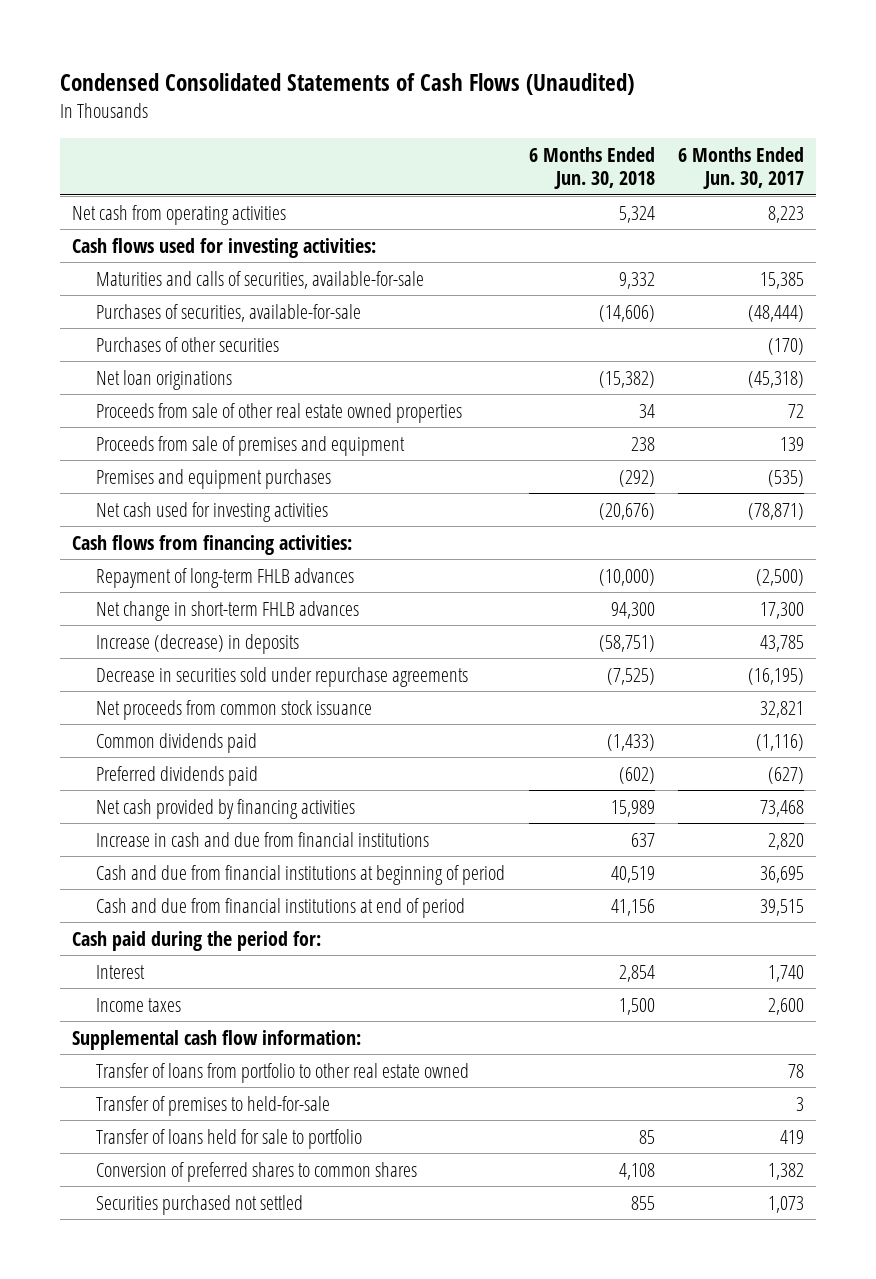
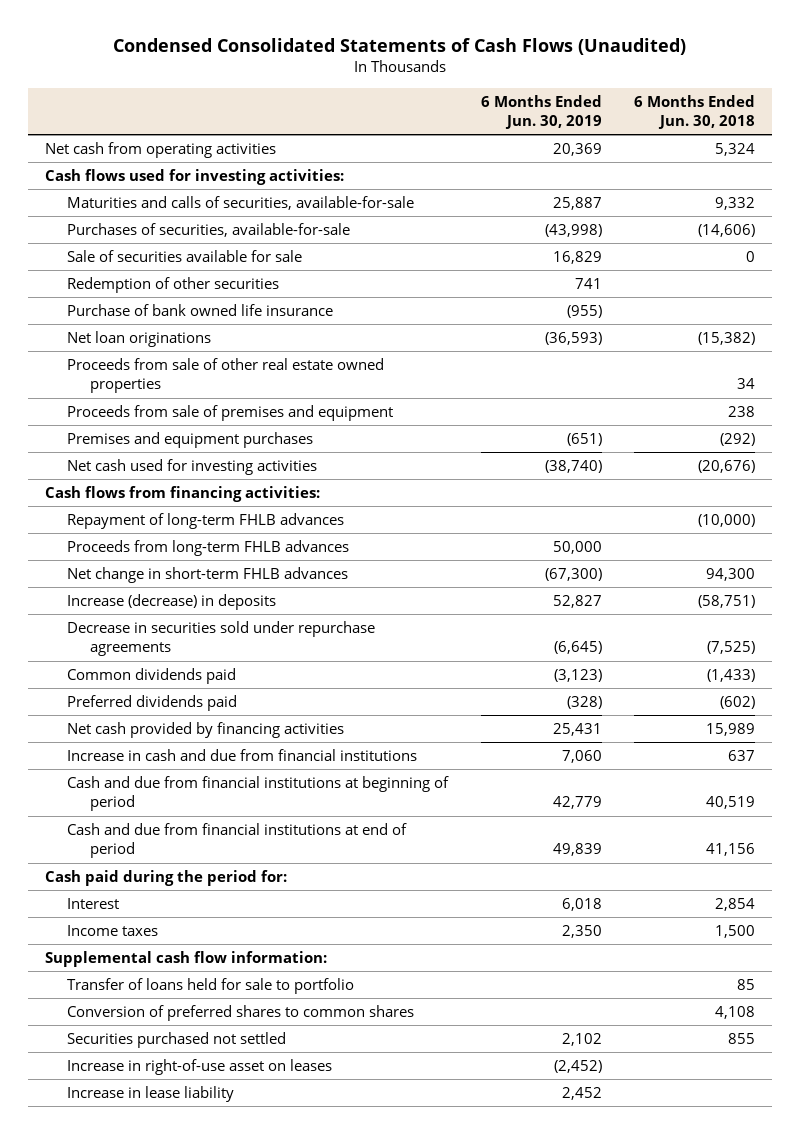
- | 6 Months Ended Jun. 30, 2018 | 6 Months Ended Jun. 30, 2017
+ | 6 Months Ended Jun. 30, 2019 | 6 Months Ended Jun. 30, 2018
- Purchases of other securities | | (170)
+ Sale of securities available for sale | 16,829 | 0
+ Redemption of other securities | 741 |
+ Purchase of bank owned life insurance | (955) |
+ Proceeds from long-term FHLB advances | 50,000 |
- Net proceeds from common stock issuance | | 32,821
- Transfer of loans from portfolio to other real estate owned | | 78
- Transfer of premises to held-for-sale | | 3
+ Increase in right-of-use asset on leases | (2,452) |
+ Increase in lease liability | 2,452 |

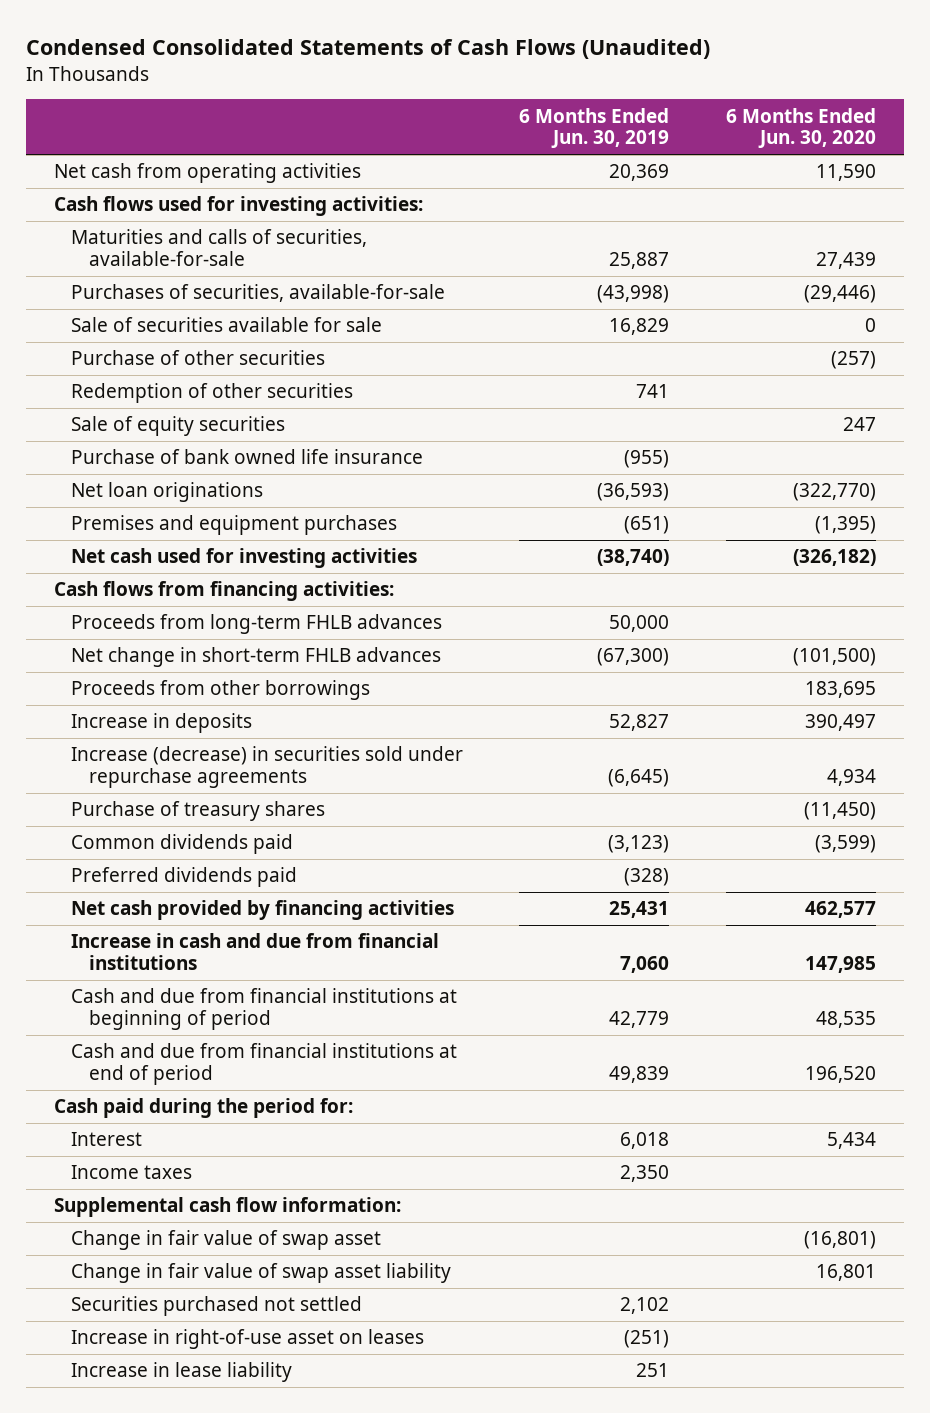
- | 6 Months Ended Jun. 30, 2019 | 6 Months Ended Jun. 30, 2018
+ | 6 Months Ended Jun. 30, 2019 | 6 Months Ended Jun. 30, 2020
+ Purchase of other securities | | (257)
+ Sale of equity securities | | 247
- Proceeds from sale of other real estate owned properties | | 34
- Proceeds from sale of premises and equipment | | 238
- Repayment of long-term FHLB advances | | (10,000)
- Increase (decrease) in deposits | 52,827 | (58,751)
- Decrease in securities sold under repurchase agreements | (6,645) | (7,525)
+ Proceeds from other borrowings | | 183,695
+ Increase in deposits | 52,827 | 390,497
+ Increase (decrease) in securities sold under repurchase agreements | (6,645) | 4,934
+ Purchase of treasury shares | | (11,450)
- Transfer of loans held for sale to portfolio | | 85
- Conversion of preferred shares to common shares | | 4,108
+ Change in fair value of swap asset | | (16,801)
+ Change in fair value of swap asset liability | | 16,801
- Increase in right-of-use asset on leases | (2,452) |
- Increase in lease liability | 2,452 |
+ Increase in right-of-use asset on leases | (251) |
+ Increase in lease liability | 251 |

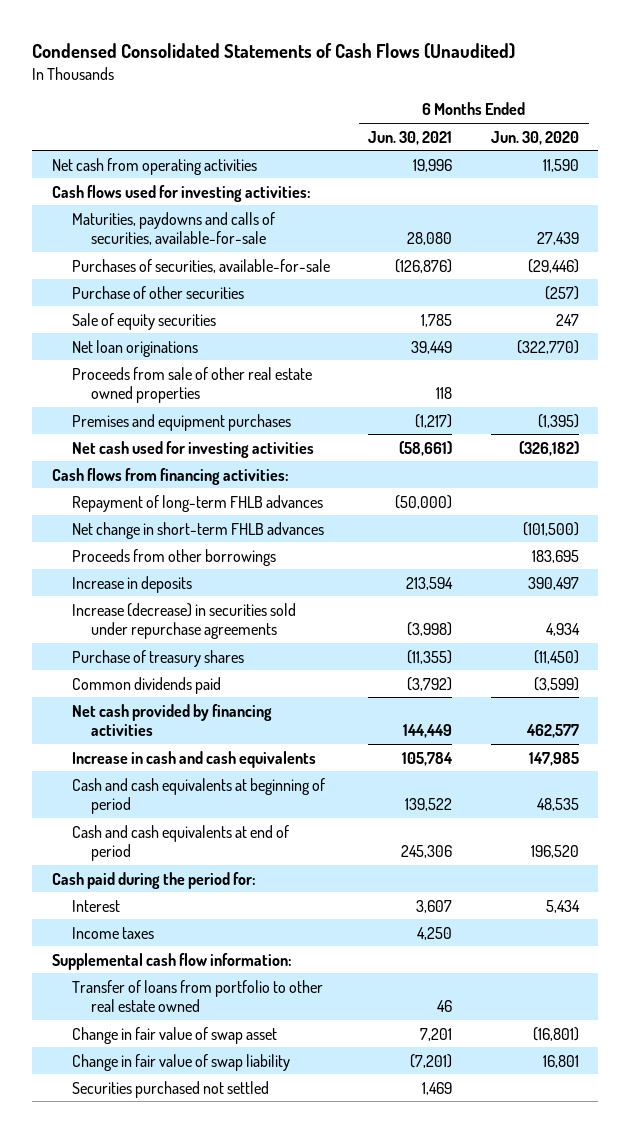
- | 6 Months Ended Jun. 30, 2019 | 6 Months Ended Jun. 30, 2020
+ | 6 Months Ended Jun. 30, 2021 | 6 Months Ended Jun. 30, 2020
- Maturities and calls of securities, available-for-sale | 25,887 | 27,439
+ Maturities, paydowns and calls of securities, available-for-sale | 28,080 | 27,439
- Sale of securities available for sale | 16,829 | 0
- Redemption of other securities | 741 |
- Purchase of bank owned life insurance | (955) |
+ Proceeds from sale of other real estate owned properties | 118 |
- Proceeds from long-term FHLB advances | 50,000 |
+ Repayment of long-term FHLB advances | (50,000) |
- Preferred dividends paid | (328) |
- Increase in cash and due from financial institutions | 7,060 | 147,985
- Cash and due from financial institutions at beginning of period | 42,779 | 48,535
- Cash and due from financial institutions at end of period | 49,839 | 196,520
+ Increase in cash and cash equivalents | 105,784 | 147,985
+ Cash and cash equivalents at beginning of period | 139,522 | 48,535
+ Cash and cash equivalents at end of period | 245,306 | 196,520
+ Transfer of loans from portfolio to other real estate owned | 46 |
- Change in fair value of swap asset liability | | 16,801
+ Change in fair value of swap liability | (7,201) | 16,801
- Increase in right-of-use asset on leases | (251) |
- Increase in lease liability | 251 |

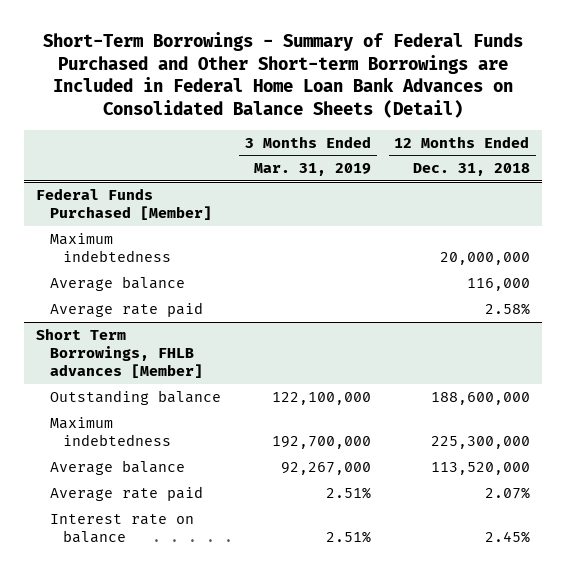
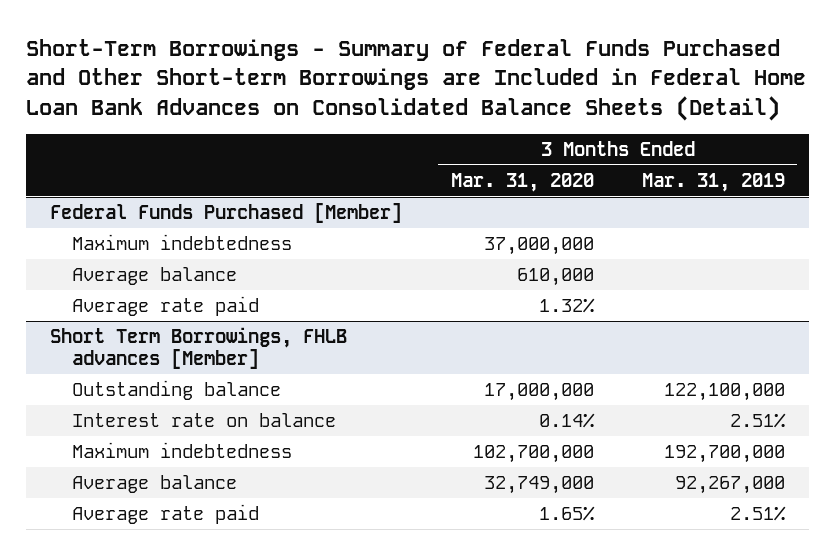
- | 3 Months Ended Mar. 31, 2019 | 12 Months Ended Dec. 31, 2018
+ | 3 Months Ended Mar. 31, 2020 | 3 Months Ended Mar. 31, 2019
@ Short Term Borrowings, FHLB advances [Member]
moved up: Interest rate on balance | 0.14% | 2.51%

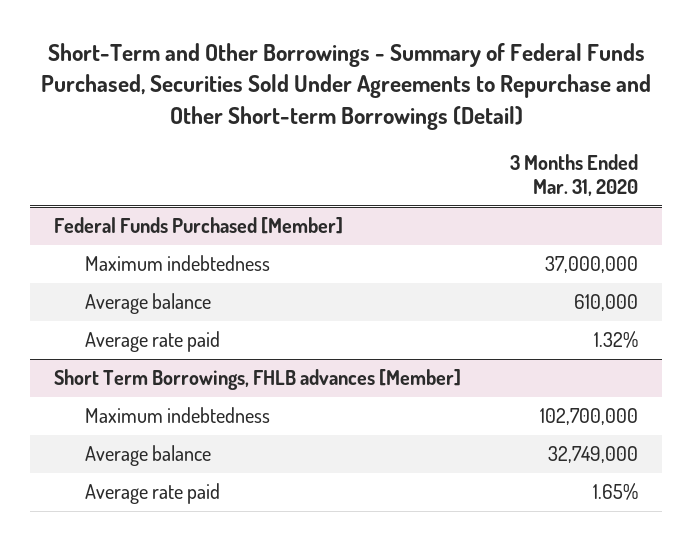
- Short-Term Borrowings - Summary of Federal Funds Purchased and Other Short-term Borrowings are Included in Federal Home Loan Bank Advances on Consolidated Balance Sheets (Detail)
+ Short-Term and Other Borrowings - Summary of Federal Funds Purchased, Securities Sold Under Agreements to Repurchase and Other Short-term Borrowings (Detail)
- | 3 Months Ended Mar. 31, 2020 | 3 Months Ended Mar. 31, 2019
+ | 3 Months Ended Mar. 31, 2020
@ Short Term Borrowings, FHLB advances [Member]
- Outstanding balance | 17,000,000 | 122,100,000
- Interest rate on balance | 0.14% | 2.51%

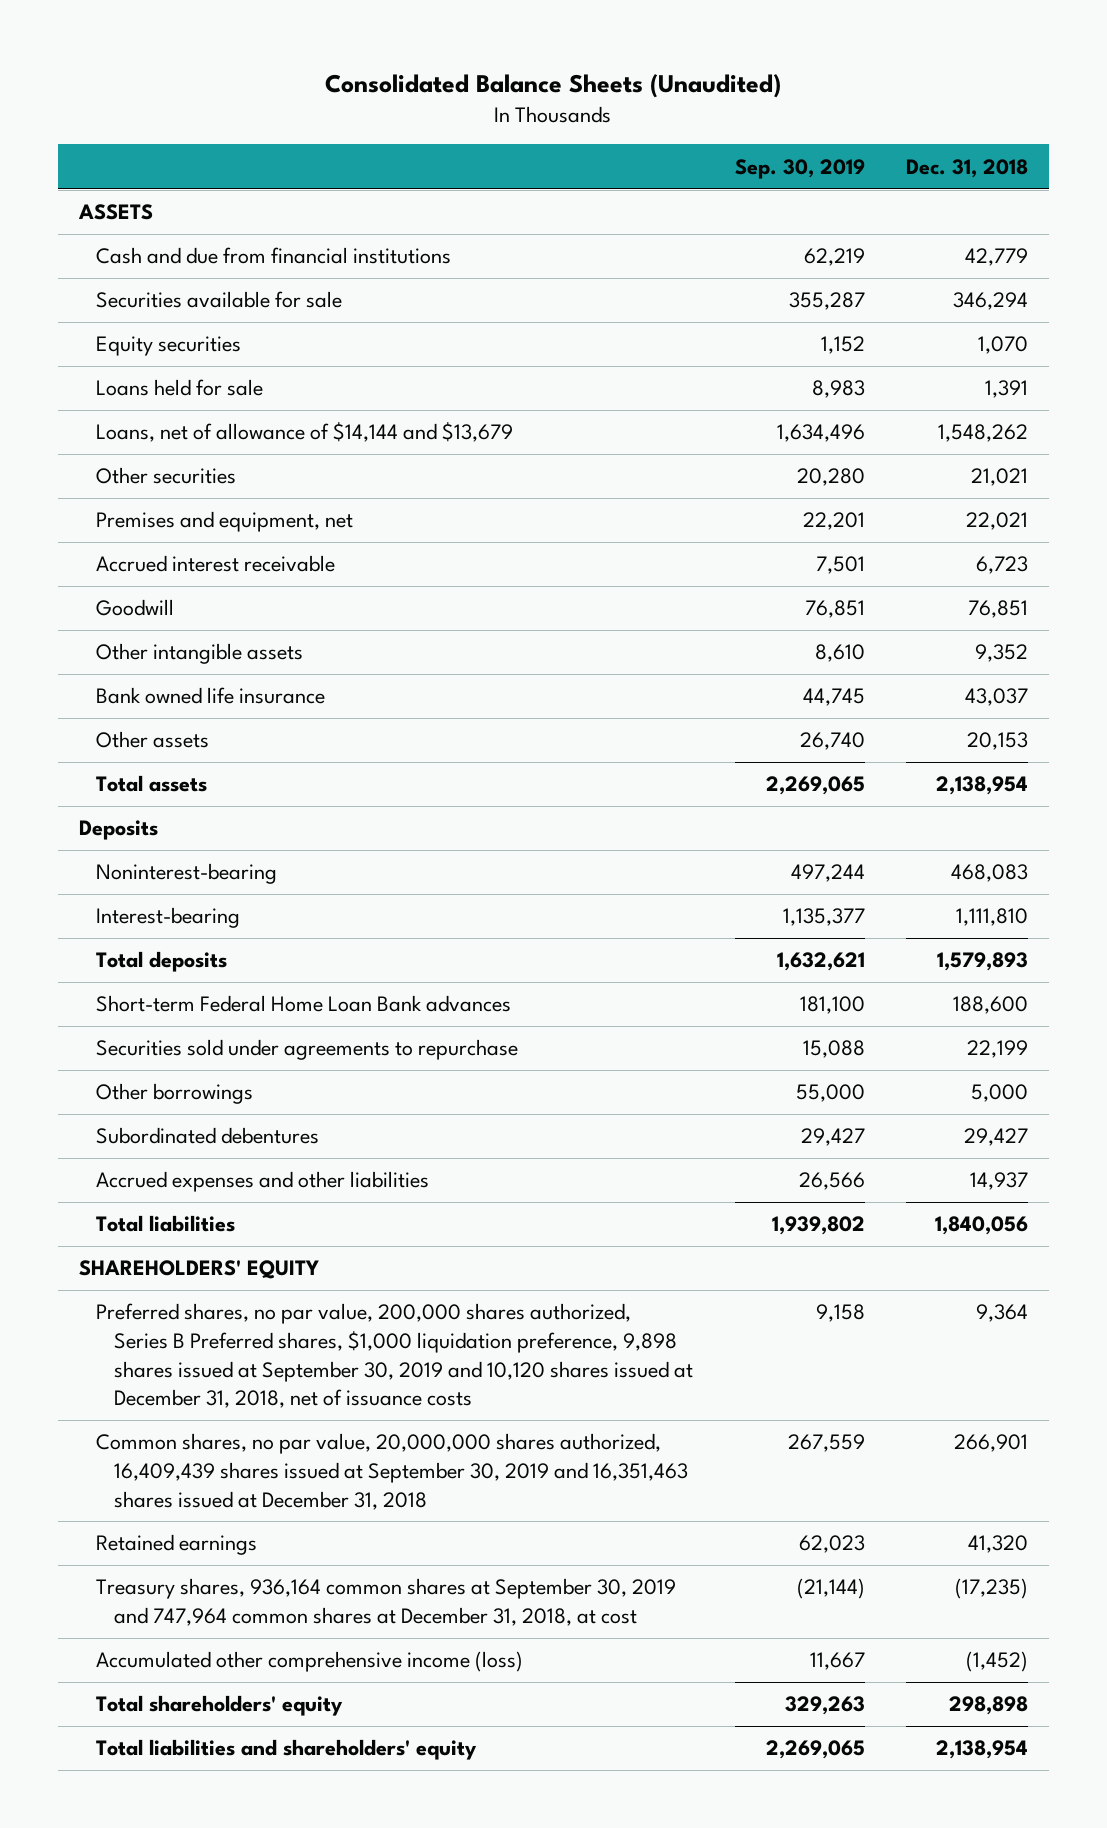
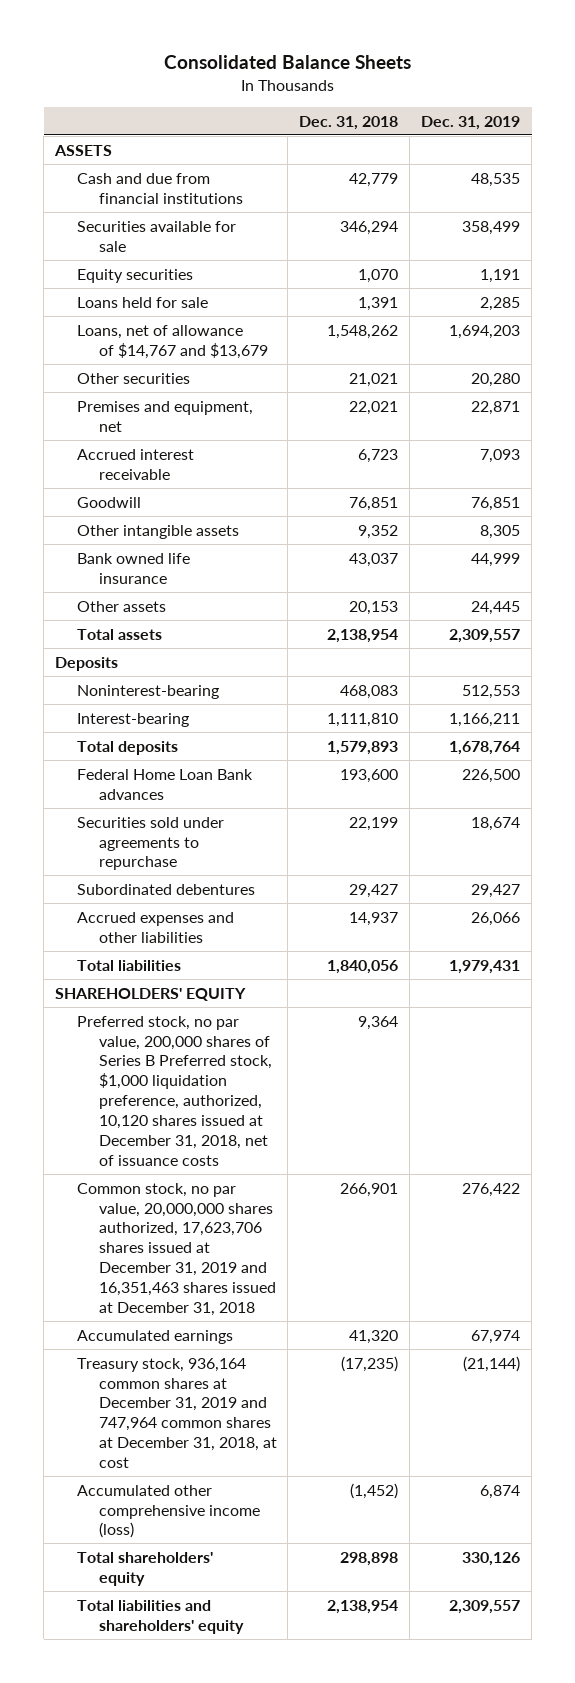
- Consolidated Balance Sheets (Unaudited)
+ Consolidated Balance Sheets
- | Sep. 30, 2019 | Dec. 31, 2018
+ | Dec. 31, 2018 | Dec. 31, 2019
- Loans, net of allowance of $14,144 and $13,679 | 1,634,496 | 1,548,262
+ Loans, net of allowance of $14,767 and $13,679 | 1,548,262 | 1,694,203
- Short-term Federal Home Loan Bank advances | 181,100 | 188,600
+ Federal Home Loan Bank advances | 193,600 | 226,500
- Other borrowings | 55,000 | 5,000
- Preferred shares, no par value, 200,000 shares authorized, Series B Preferred shares, $1,000 liquidation preference, 9,898 shares issued at September 30, 2019 and 10,120 shares issued at December 31, 2018, net of issuance costs | 9,158 | 9,364
- Common shares, no par value, 20,000,000 shares authorized, 16,409,439 shares issued at September 30, 2019 and 16,351,463 shares issued at December 31, 2018 | 267,559 | 266,901
- Retained earnings | 62,023 | 41,320
- Treasury shares, 936,164 common shares at September 30, 2019 and 747,964 common shares at December 31, 2018, at cost | (21,144) | (17,235)
+ Preferred stock, no par value, 200,000 shares of Series B Preferred stock, $1,000 liquidation preference, authorized, 10,120 shares issued at December 31, 2018, net of issuance costs | 9,364 |
+ Common stock, no par value, 20,000,000 shares authorized, 17,623,706 shares issued at December 31, 2019 and 16,351,463 shares issued at December 31, 2018 | 266,901 | 276,422
+ Accumulated earnings | 41,320 | 67,974
+ Treasury stock, 936,164 common shares at December 31, 2019 and 747,964 common shares at December 31, 2018, at cost | (17,235) | (21,144)

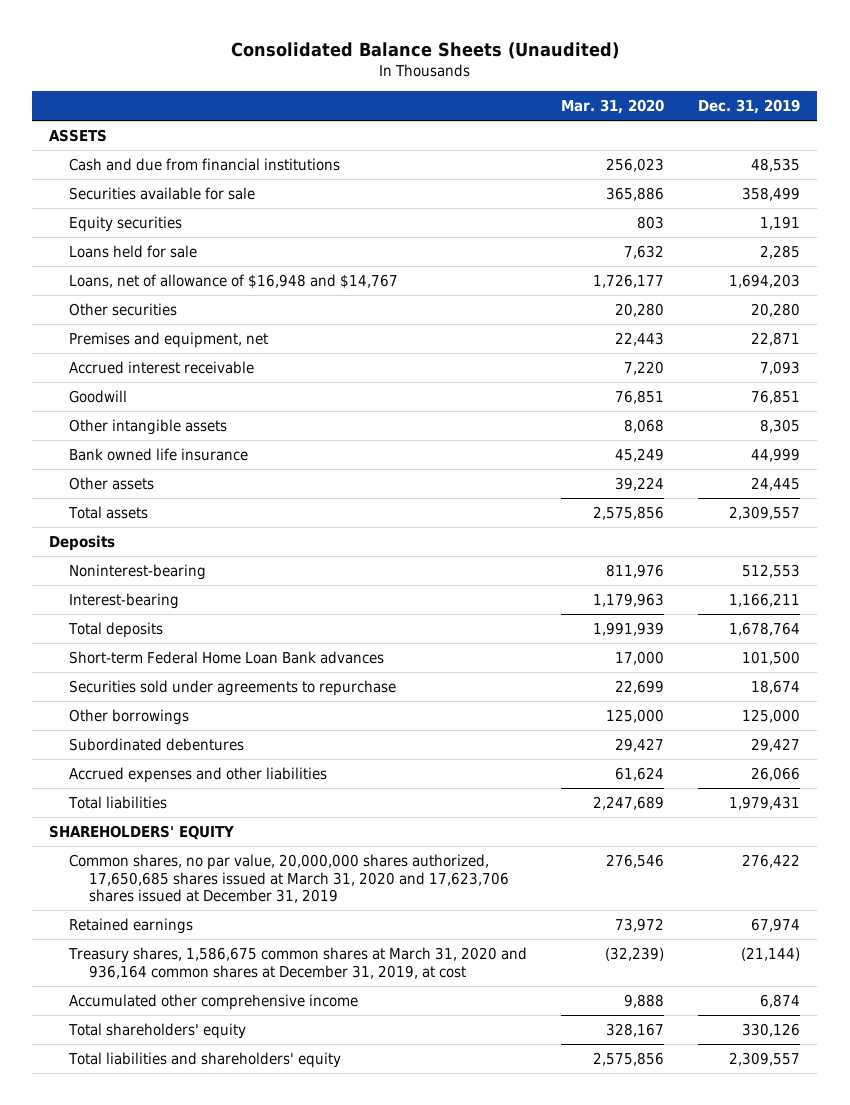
- Consolidated Balance Sheets
+ Consolidated Balance Sheets (Unaudited)
- | Dec. 31, 2018 | Dec. 31, 2019
+ | Mar. 31, 2020 | Dec. 31, 2019
- Loans, net of allowance of $14,767 and $13,679 | 1,548,262 | 1,694,203
+ Loans, net of allowance of $16,948 and $14,767 | 1,726,177 | 1,694,203
- Federal Home Loan Bank advances | 193,600 | 226,500
+ Short-term Federal Home Loan Bank advances | 17,000 | 101,500
+ Other borrowings | 125,000 | 125,000
- Preferred stock, no par value, 200,000 shares of Series B Preferred stock, $1,000 liquidation preference, authorized, 10,120 shares issued at December 31, 2018, net of issuance costs | 9,364 |
- Common stock, no par value, 20,000,000 shares authorized, 17,623,706 shares issued at December 31, 2019 and 16,351,463 shares issued at December 31, 2018 | 266,901 | 276,422
- Accumulated earnings | 41,320 | 67,974
- Treasury stock, 936,164 common shares at December 31, 2019 and 747,964 common shares at December 31, 2018, at cost | (17,235) | (21,144)
- Accumulated other comprehensive income (loss) | (1,452) | 6,874
+ Common shares, no par value, 20,000,000 shares authorized, 17,650,685 shares issued at March 31, 2020 and 17,623,706 shares issued at December 31, 2019 | 276,546 | 276,422
+ Retained earnings | 73,972 | 67,974
+ Treasury shares, 1,586,675 common shares at March 31, 2020 and 936,164 common shares at December 31, 2019, at cost | (32,239) | (21,144)
+ Accumulated other comprehensive income | 9,888 | 6,874

